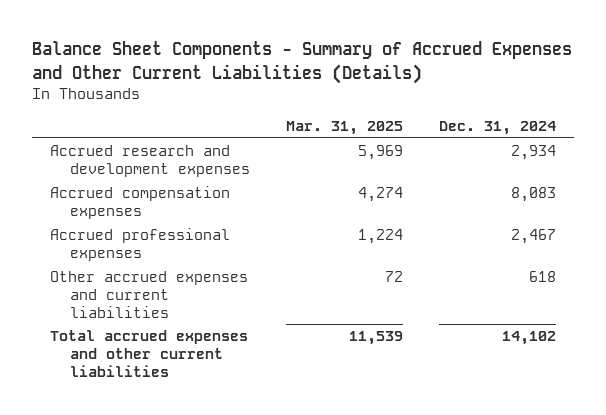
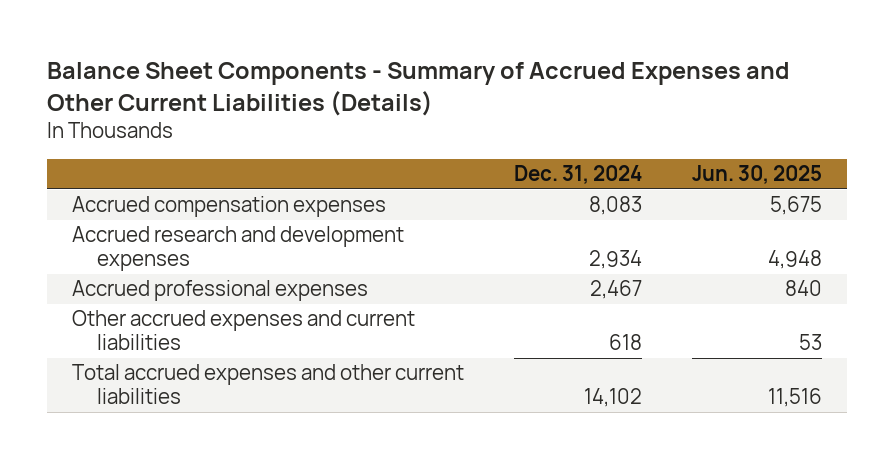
- | Mar. 31, 2025 | Dec. 31, 2024
+ | Dec. 31, 2024 | Jun. 30, 2025
moved down: Accrued research and development expenses | 2,934 | 4,948

